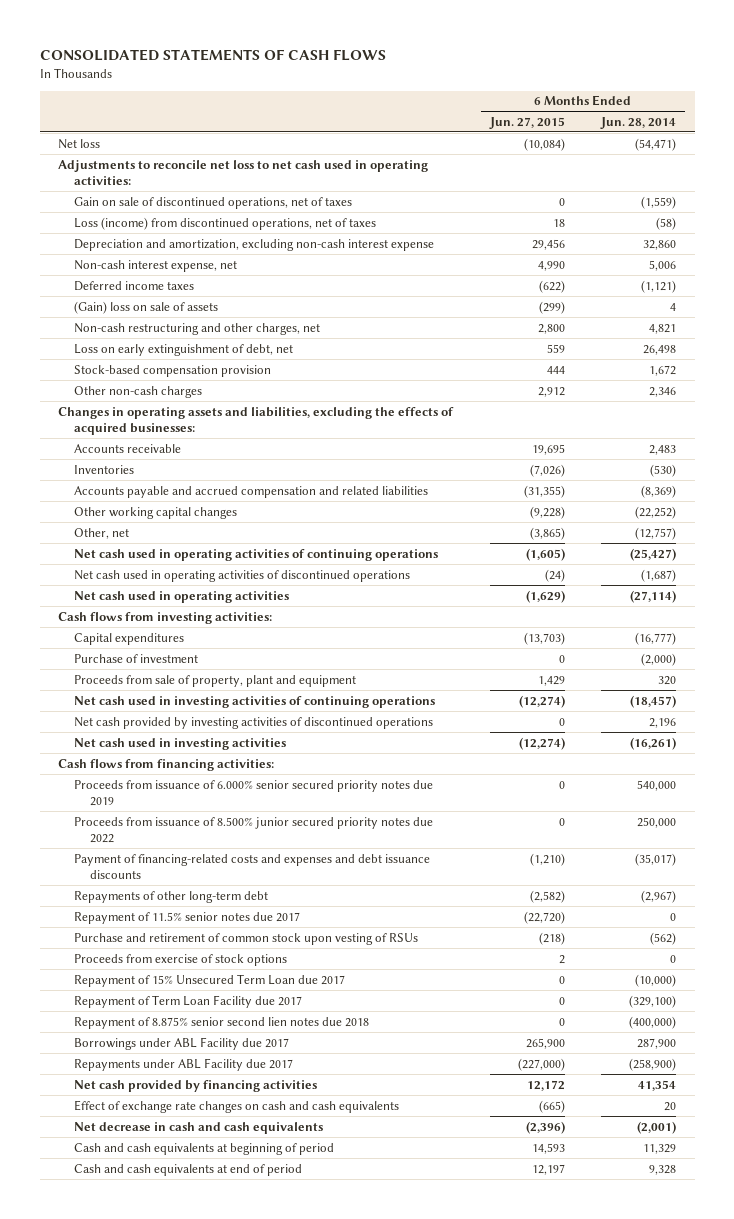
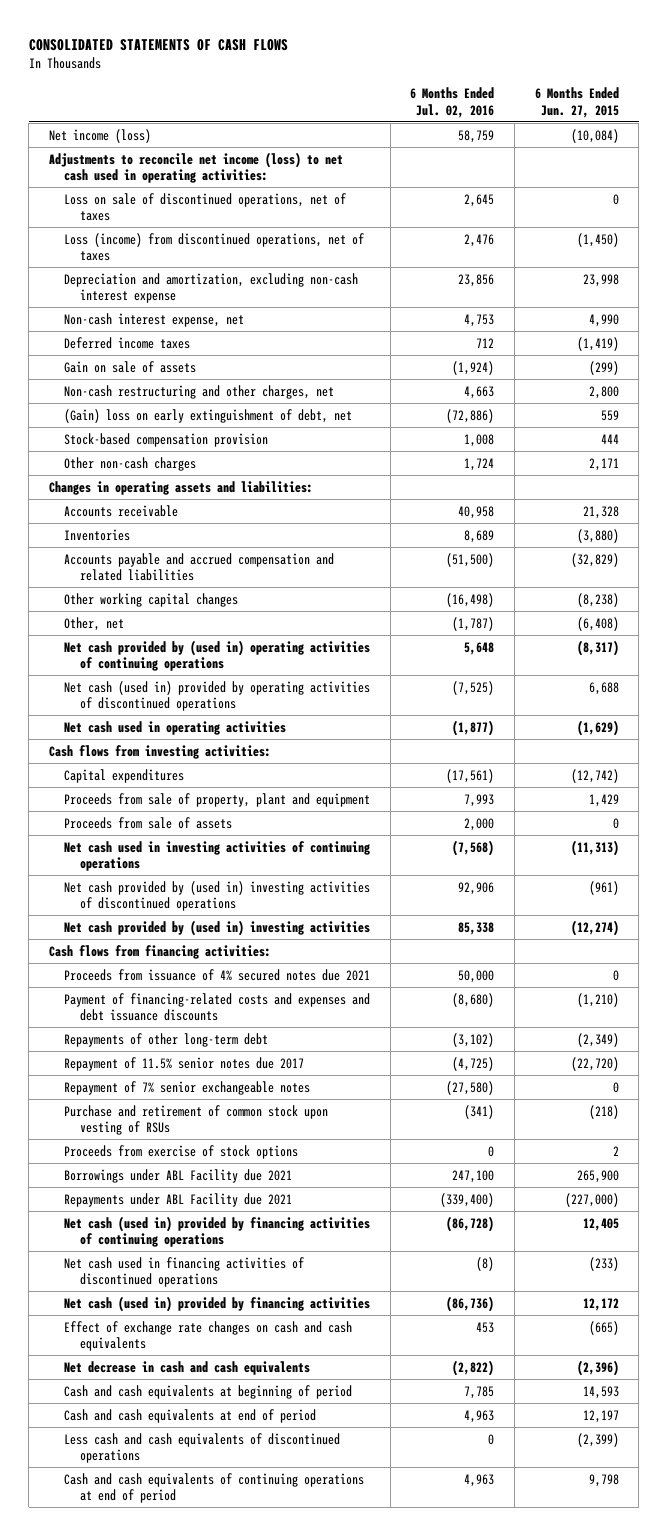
- | 6 Months Ended Jun. 27, 2015 | 6 Months Ended Jun. 28, 2014
+ | 6 Months Ended Jul. 02, 2016 | 6 Months Ended Jun. 27, 2015
- Net loss | (10,084) | (54,471)
- Adjustments to reconcile net loss to net cash used in operating activities:
- Gain on sale of discontinued operations, net of taxes | 0 | (1,559)
- Loss (income) from discontinued operations, net of taxes | 18 | (58)
- Depreciation and amortization, excluding non-cash interest expense | 29,456 | 32,860
+ Net income (loss) | 58,759 | (10,084)
+ Adjustments to reconcile net income (loss) to net cash used in operating activities:
+ Loss on sale of discontinued operations, net of taxes | 2,645 | 0
+ Loss (income) from discontinued operations, net of taxes | 2,476 | (1,450)
+ Depreciation and amortization, excluding non-cash interest expense | 23,856 | 23,998
- Deferred income taxes | (622) | (1,121)
- (Gain) loss on sale of assets | (299) | 4
+ Deferred income taxes | 712 | (1,419)
+ Gain on sale of assets | (1,924) | (299)
- Loss on early extinguishment of debt, net | 559 | 26,498
+ (Gain) loss on early extinguishment of debt, net | (72,886) | 559
- Other non-cash charges | 2,912 | 2,346
- Changes in operating assets and liabilities, excluding the effects of acquired businesses:
- Accounts receivable | 19,695 | 2,483
- Inventories | (7,026) | (530)
- Accounts payable and accrued compensation and related liabilities | (31,355) | (8,369)
- Other working capital changes | (9,228) | (22,252)
- Other, net | (3,865) | (12,757)
- Net cash used in operating activities of continuing operations | (1,605) | (25,427)
- Net cash used in operating activities of discontinued operations | (24) | (1,687)
+ Other non-cash charges | 1,724 | 2,171
+ Changes in operating assets and liabilities:
+ Accounts receivable | 40,958 | 21,328
+ Inventories | 8,689 | (3,880)
+ Accounts payable and accrued compensation and related liabilities | (51,500) | (32,829)
+ Other working capital changes | (16,498) | (8,238)
+ Other, net | (1,787) | (6,408)
+ Net cash provided by (used in) operating activities of continuing operations | 5,648 | (8,317)
+ Net cash (used in) provided by operating activities of discontinued operations | (7,525) | 6,688
- Capital expenditures | (13,703) | (16,777)
- Purchase of investment | 0 | (2,000)
+ Capital expenditures | (17,561) | (12,742)
- Net cash used in investing activities of continuing operations | (12,274) | (18,457)
- Net cash provided by investing activities of discontinued operations | 0 | 2,196
- Net cash used in investing activities | (12,274) | (16,261)
+ Proceeds from sale of assets | 2,000 | 0
+ Net cash used in investing activities of continuing operations | (7,568) | (11,313)
+ Net cash provided by (used in) investing activities of discontinued operations | 92,906 | (961)
+ Net cash provided by (used in) investing activities | 85,338 | (12,274)
- Proceeds from issuance of 6.000% senior secured priority notes due 2019 | 0 | 540,000
- Proceeds from issuance of 8.500% junior secured priority notes due 2022 | 0 | 250,000
+ Proceeds from issuance of 4% secured notes due 2021 | 50,000 | 0
- Repayments of other long-term debt | (2,582) | (2,967)
+ Repayments of other long-term debt | (3,102) | (2,349)
+ Repayment of 7% senior exchangeable notes | (27,580) | 0
- Repayment of 15% Unsecured Term Loan due 2017 | 0 | (10,000)
- Repayment of Term Loan Facility due 2017 | 0 | (329,100)
- Repayment of 8.875% senior second lien notes due 2018 | 0 | (400,000)
- Borrowings under ABL Facility due 2017 | 265,900 | 287,900
- Repayments under ABL Facility due 2017 | (227,000) | (258,900)
- Net cash provided by financing activities | 12,172 | 41,354
+ Borrowings under ABL Facility due 2021 | 247,100 | 265,900
+ Repayments under ABL Facility due 2021 | (339,400) | (227,000)
+ Net cash (used in) provided by financing activities of continuing operations | (86,728) | 12,405
+ Net cash used in financing activities of discontinued operations | (8) | (233)
+ Net cash (used in) provided by financing activities | (86,736) | 12,172
+ Less cash and cash equivalents of discontinued operations | 0 | (2,399)
+ Cash and cash equivalents of continuing operations at end of period | 4,963 | 9,798

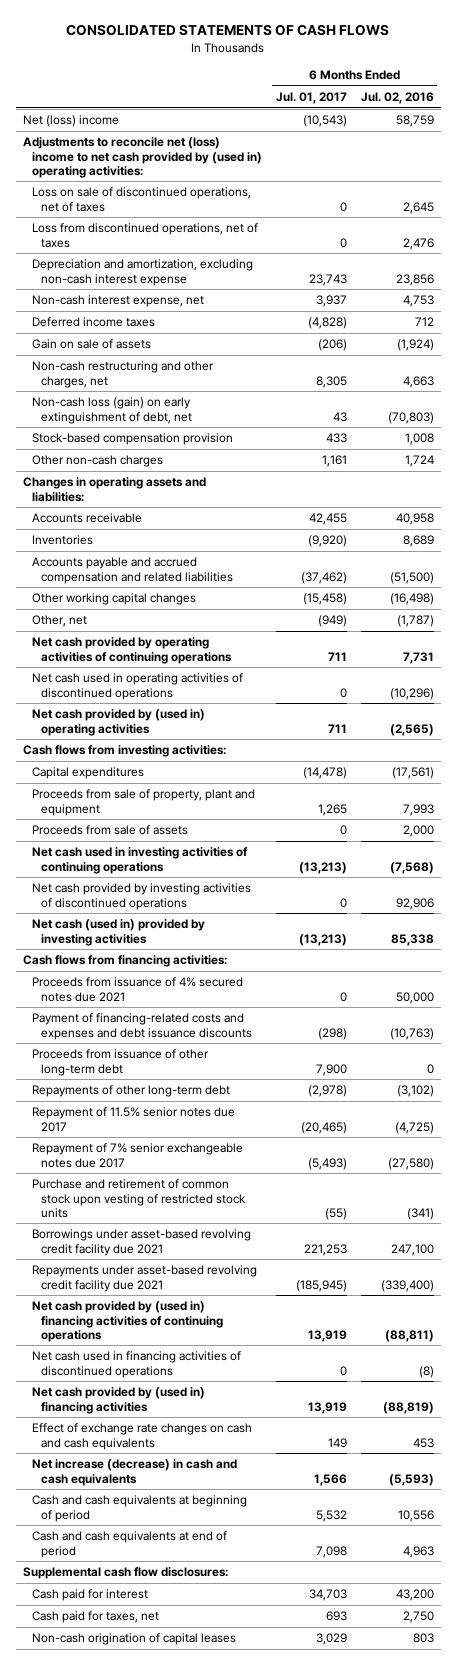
- | 6 Months Ended Jul. 02, 2016 | 6 Months Ended Jun. 27, 2015
+ | 6 Months Ended Jul. 01, 2017 | 6 Months Ended Jul. 02, 2016
- Net income (loss) | 58,759 | (10,084)
- Adjustments to reconcile net income (loss) to net cash used in operating activities:
+ Net (loss) income | (10,543) | 58,759
+ Adjustments to reconcile net (loss) income to net cash provided by (used in) operating activities:
- Loss (income) from discontinued operations, net of taxes | 2,476 | (1,450)
+ Loss from discontinued operations, net of taxes | 0 | 2,476
- (Gain) loss on early extinguishment of debt, net | (72,886) | 559
+ Non-cash loss (gain) on early extinguishment of debt, net | 43 | (70,803)
- Net cash provided by (used in) operating activities of continuing operations | 5,648 | (8,317)
- Net cash (used in) provided by operating activities of discontinued operations | (7,525) | 6,688
- Net cash used in operating activities | (1,877) | (1,629)
+ Net cash provided by operating activities of continuing operations | 711 | 7,731
+ Net cash used in operating activities of discontinued operations | 0 | (10,296)
+ Net cash provided by (used in) operating activities | 711 | (2,565)
- Net cash provided by (used in) investing activities of discontinued operations | 92,906 | (961)
- Net cash provided by (used in) investing activities | 85,338 | (12,274)
+ Net cash provided by investing activities of discontinued operations | 0 | 92,906
+ Net cash (used in) provided by investing activities | (13,213) | 85,338
- Payment of financing-related costs and expenses and debt issuance discounts | (8,680) | (1,210)
+ Payment of financing-related costs and expenses and debt issuance discounts | (298) | (10,763)
+ Proceeds from issuance of other long-term debt | 7,900 | 0
- Repayment of 7% senior exchangeable notes | (27,580) | 0
- Purchase and retirement of common stock upon vesting of RSUs | (341) | (218)
- Proceeds from exercise of stock options | 0 | 2
- Borrowings under ABL Facility due 2021 | 247,100 | 265,900
- Repayments under ABL Facility due 2021 | (339,400) | (227,000)
- Net cash (used in) provided by financing activities of continuing operations | (86,728) | 12,405
+ Repayment of 7% senior exchangeable notes due 2017 | (5,493) | (27,580)
+ Purchase and retirement of common stock upon vesting of restricted stock units | (55) | (341)
+ Borrowings under asset-based revolving credit facility due 2021 | 221,253 | 247,100
+ Repayments under asset-based revolving credit facility due 2021 | (185,945) | (339,400)
+ Net cash provided by (used in) financing activities of continuing operations | 13,919 | (88,811)
- Net cash (used in) provided by financing activities | (86,736) | 12,172
+ Net cash provided by (used in) financing activities | 13,919 | (88,819)
- Net decrease in cash and cash equivalents | (2,822) | (2,396)
- Cash and cash equivalents at beginning of period | 7,785 | 14,593
+ Net increase (decrease) in cash and cash equivalents | 1,566 | (5,593)
+ Cash and cash equivalents at beginning of period | 5,532 | 10,556
- Less cash and cash equivalents of discontinued operations | 0 | (2,399)
- Cash and cash equivalents of continuing operations at end of period | 4,963 | 9,798
+ Supplemental cash flow disclosures:
+ Cash paid for interest | 34,703 | 43,200
+ Cash paid for taxes, net | 693 | 2,750
+ Non-cash origination of capital leases | 3,029 | 803

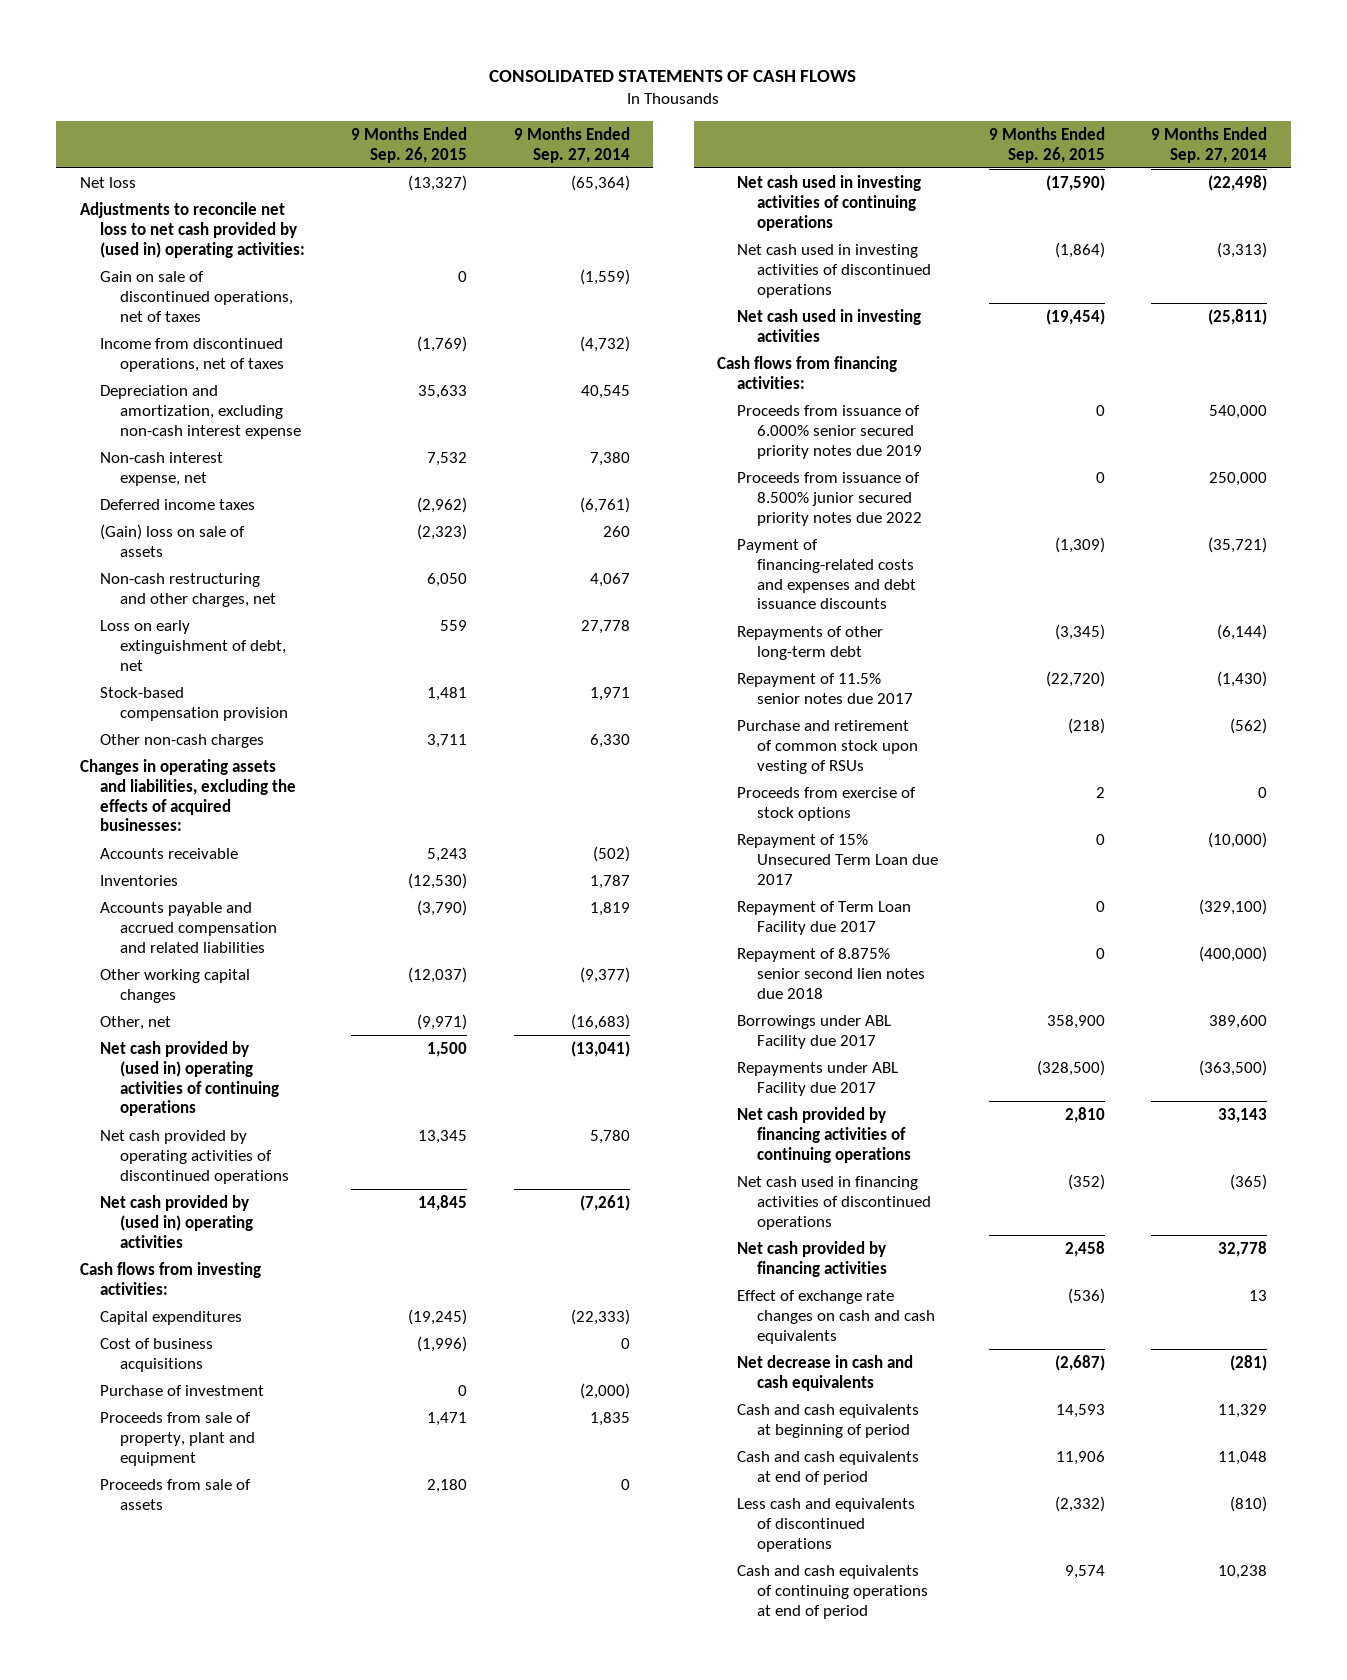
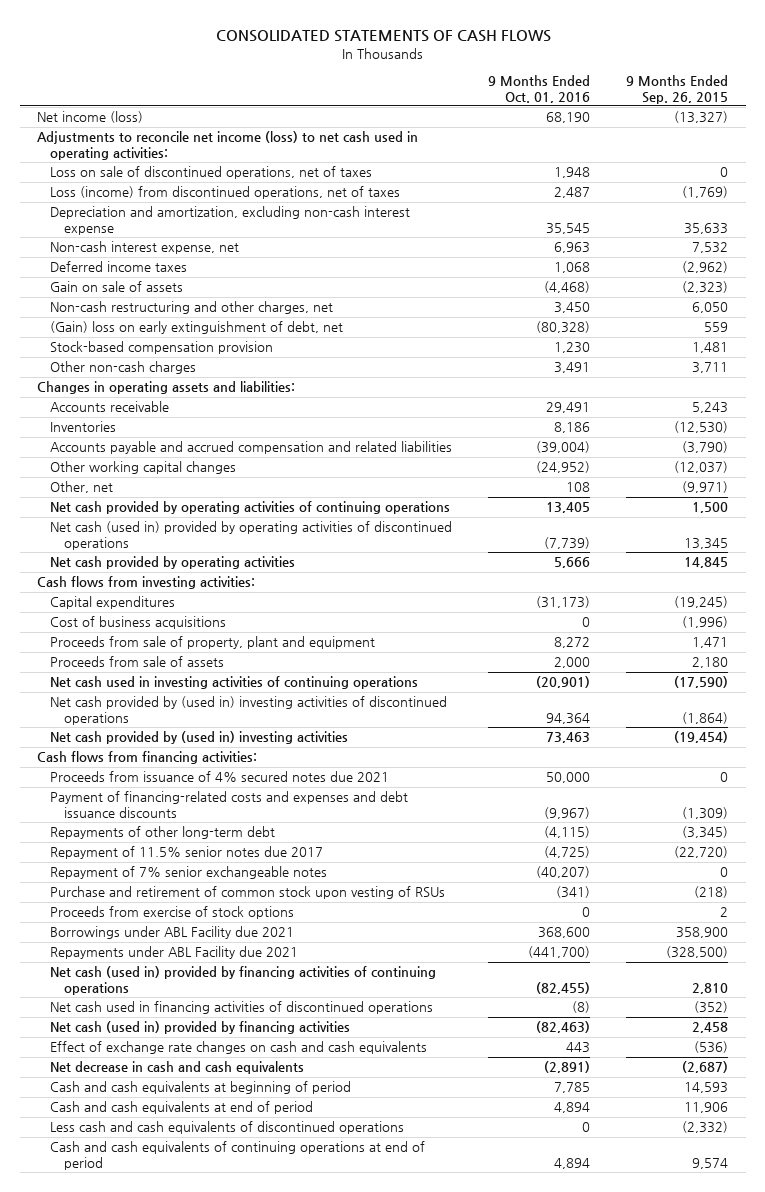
- | 9 Months Ended Sep. 26, 2015 | 9 Months Ended Sep. 27, 2014
+ | 9 Months Ended Oct. 01, 2016 | 9 Months Ended Sep. 26, 2015
- Net loss | (13,327) | (65,364)
- Adjustments to reconcile net loss to net cash provided by (used in) operating activities:
- Gain on sale of discontinued operations, net of taxes | 0 | (1,559)
- Income from discontinued operations, net of taxes | (1,769) | (4,732)
+ Net income (loss) | 68,190 | (13,327)
+ Adjustments to reconcile net income (loss) to net cash used in operating activities:
+ Loss on sale of discontinued operations, net of taxes | 1,948 | 0
+ Loss (income) from discontinued operations, net of taxes | 2,487 | (1,769)
- (Gain) loss on sale of assets | (2,323) | 260
+ Gain on sale of assets | (4,468) | (2,323)
- Loss on early extinguishment of debt, net | 559 | 27,778
+ (Gain) loss on early extinguishment of debt, net | (80,328) | 559
- Changes in operating assets and liabilities, excluding the effects of acquired businesses:
+ Changes in operating assets and liabilities:
- Net cash provided by (used in) operating activities of continuing operations | 1,500 | (13,041)
- Net cash provided by operating activities of discontinued operations | 13,345 | 5,780
- Net cash provided by (used in) operating activities | 14,845 | (7,261)
+ Net cash provided by operating activities of continuing operations | 13,405 | 1,500
+ Net cash (used in) provided by operating activities of discontinued operations | (7,739) | 13,345
+ Net cash provided by operating activities | 5,666 | 14,845
- Purchase of investment | 0 | (2,000)
- Net cash used in investing activities of discontinued operations | (1,864) | (3,313)
- Net cash used in investing activities | (19,454) | (25,811)
+ Net cash provided by (used in) investing activities of discontinued operations | 94,364 | (1,864)
+ Net cash provided by (used in) investing activities | 73,463 | (19,454)
- Proceeds from issuance of 6.000% senior secured priority notes due 2019 | 0 | 540,000
- Proceeds from issuance of 8.500% junior secured priority notes due 2022 | 0 | 250,000
+ Proceeds from issuance of 4% secured notes due 2021 | 50,000 | 0
+ Repayment of 7% senior exchangeable notes | (40,207) | 0
- Repayment of 15% Unsecured Term Loan due 2017 | 0 | (10,000)
- Repayment of Term Loan Facility due 2017 | 0 | (329,100)
- Repayment of 8.875% senior second lien notes due 2018 | 0 | (400,000)
- Borrowings under ABL Facility due 2017 | 358,900 | 389,600
- Repayments under ABL Facility due 2017 | (328,500) | (363,500)
- Net cash provided by financing activities of continuing operations | 2,810 | 33,143
+ Borrowings under ABL Facility due 2021 | 368,600 | 358,900
+ Repayments under ABL Facility due 2021 | (441,700) | (328,500)
+ Net cash (used in) provided by financing activities of continuing operations | (82,455) | 2,810
- Net cash provided by financing activities | 2,458 | 32,778
+ Net cash (used in) provided by financing activities | (82,463) | 2,458
- Less cash and equivalents of discontinued operations | (2,332) | (810)
+ Less cash and cash equivalents of discontinued operations | 0 | (2,332)

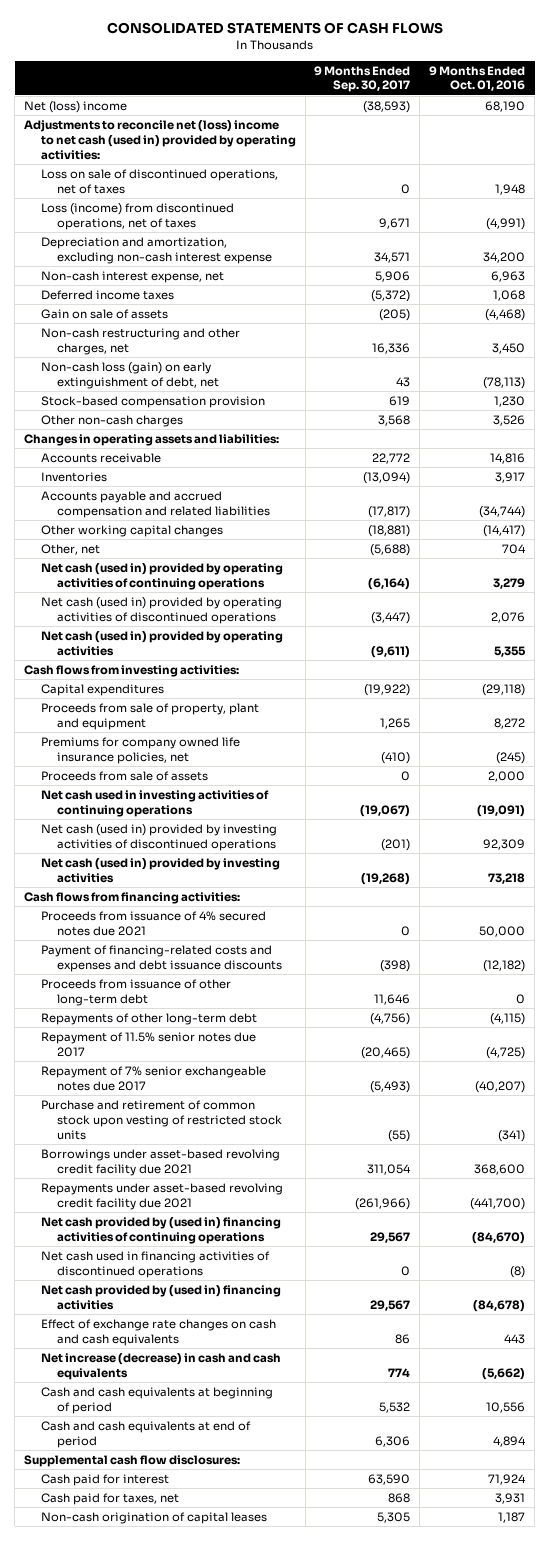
- | 9 Months Ended Oct. 01, 2016 | 9 Months Ended Sep. 26, 2015
+ | 9 Months Ended Sep. 30, 2017 | 9 Months Ended Oct. 01, 2016
- Net income (loss) | 68,190 | (13,327)
- Adjustments to reconcile net income (loss) to net cash used in operating activities:
+ Net (loss) income | (38,593) | 68,190
+ Adjustments to reconcile net (loss) income to net cash (used in) provided by operating activities:
- Loss (income) from discontinued operations, net of taxes | 2,487 | (1,769)
- Depreciation and amortization, excluding non-cash interest expense | 35,545 | 35,633
+ Loss (income) from discontinued operations, net of taxes | 9,671 | (4,991)
+ Depreciation and amortization, excluding non-cash interest expense | 34,571 | 34,200
- (Gain) loss on early extinguishment of debt, net | (80,328) | 559
+ Non-cash loss (gain) on early extinguishment of debt, net | 43 | (78,113)
- Other non-cash charges | 3,491 | 3,711
+ Other non-cash charges | 3,568 | 3,526
- Accounts receivable | 29,491 | 5,243
- Inventories | 8,186 | (12,530)
- Accounts payable and accrued compensation and related liabilities | (39,004) | (3,790)
- Other working capital changes | (24,952) | (12,037)
- Other, net | 108 | (9,971)
- Net cash provided by operating activities of continuing operations | 13,405 | 1,500
- Net cash (used in) provided by operating activities of discontinued operations | (7,739) | 13,345
- Net cash provided by operating activities | 5,666 | 14,845
+ Accounts receivable | 22,772 | 14,816
+ Inventories | (13,094) | 3,917
+ Accounts payable and accrued compensation and related liabilities | (17,817) | (34,744)
+ Other working capital changes | (18,881) | (14,417)
+ Other, net | (5,688) | 704
+ Net cash (used in) provided by operating activities of continuing operations | (6,164) | 3,279
+ Net cash (used in) provided by operating activities of discontinued operations | (3,447) | 2,076
+ Net cash (used in) provided by operating activities | (9,611) | 5,355
- Capital expenditures | (31,173) | (19,245)
- Cost of business acquisitions | 0 | (1,996)
+ Capital expenditures | (19,922) | (29,118)
+ Premiums for company owned life insurance policies, net | (410) | (245)
- Net cash used in investing activities of continuing operations | (20,901) | (17,590)
- Net cash provided by (used in) investing activities of discontinued operations | 94,364 | (1,864)
- Net cash provided by (used in) investing activities | 73,463 | (19,454)
+ Net cash used in investing activities of continuing operations | (19,067) | (19,091)
+ Net cash (used in) provided by investing activities of discontinued operations | (201) | 92,309
+ Net cash (used in) provided by investing activities | (19,268) | 73,218
- Payment of financing-related costs and expenses and debt issuance discounts | (9,967) | (1,309)
+ Payment of financing-related costs and expenses and debt issuance discounts | (398) | (12,182)
+ Proceeds from issuance of other long-term debt | 11,646 | 0
- Repayment of 7% senior exchangeable notes | (40,207) | 0
- Purchase and retirement of common stock upon vesting of RSUs | (341) | (218)
- Proceeds from exercise of stock options | 0 | 2
- Borrowings under ABL Facility due 2021 | 368,600 | 358,900
- Repayments under ABL Facility due 2021 | (441,700) | (328,500)
- Net cash (used in) provided by financing activities of continuing operations | (82,455) | 2,810
+ Repayment of 7% senior exchangeable notes due 2017 | (5,493) | (40,207)
+ Purchase and retirement of common stock upon vesting of restricted stock units | (55) | (341)
+ Borrowings under asset-based revolving credit facility due 2021 | 311,054 | 368,600
+ Repayments under asset-based revolving credit facility due 2021 | (261,966) | (441,700)
+ Net cash provided by (used in) financing activities of continuing operations | 29,567 | (84,670)
- Net cash (used in) provided by financing activities | (82,463) | 2,458
+ Net cash provided by (used in) financing activities | 29,567 | (84,678)
- Net decrease in cash and cash equivalents | (2,891) | (2,687)
- Cash and cash equivalents at beginning of period | 7,785 | 14,593
+ Net increase (decrease) in cash and cash equivalents | 774 | (5,662)
+ Cash and cash equivalents at beginning of period | 5,532 | 10,556
- Less cash and cash equivalents of discontinued operations | 0 | (2,332)
- Cash and cash equivalents of continuing operations at end of period | 4,894 | 9,574
+ Supplemental cash flow disclosures:
+ Cash paid for interest | 63,590 | 71,924
+ Cash paid for taxes, net | 868 | 3,931
+ Non-cash origination of capital leases | 5,305 | 1,187

